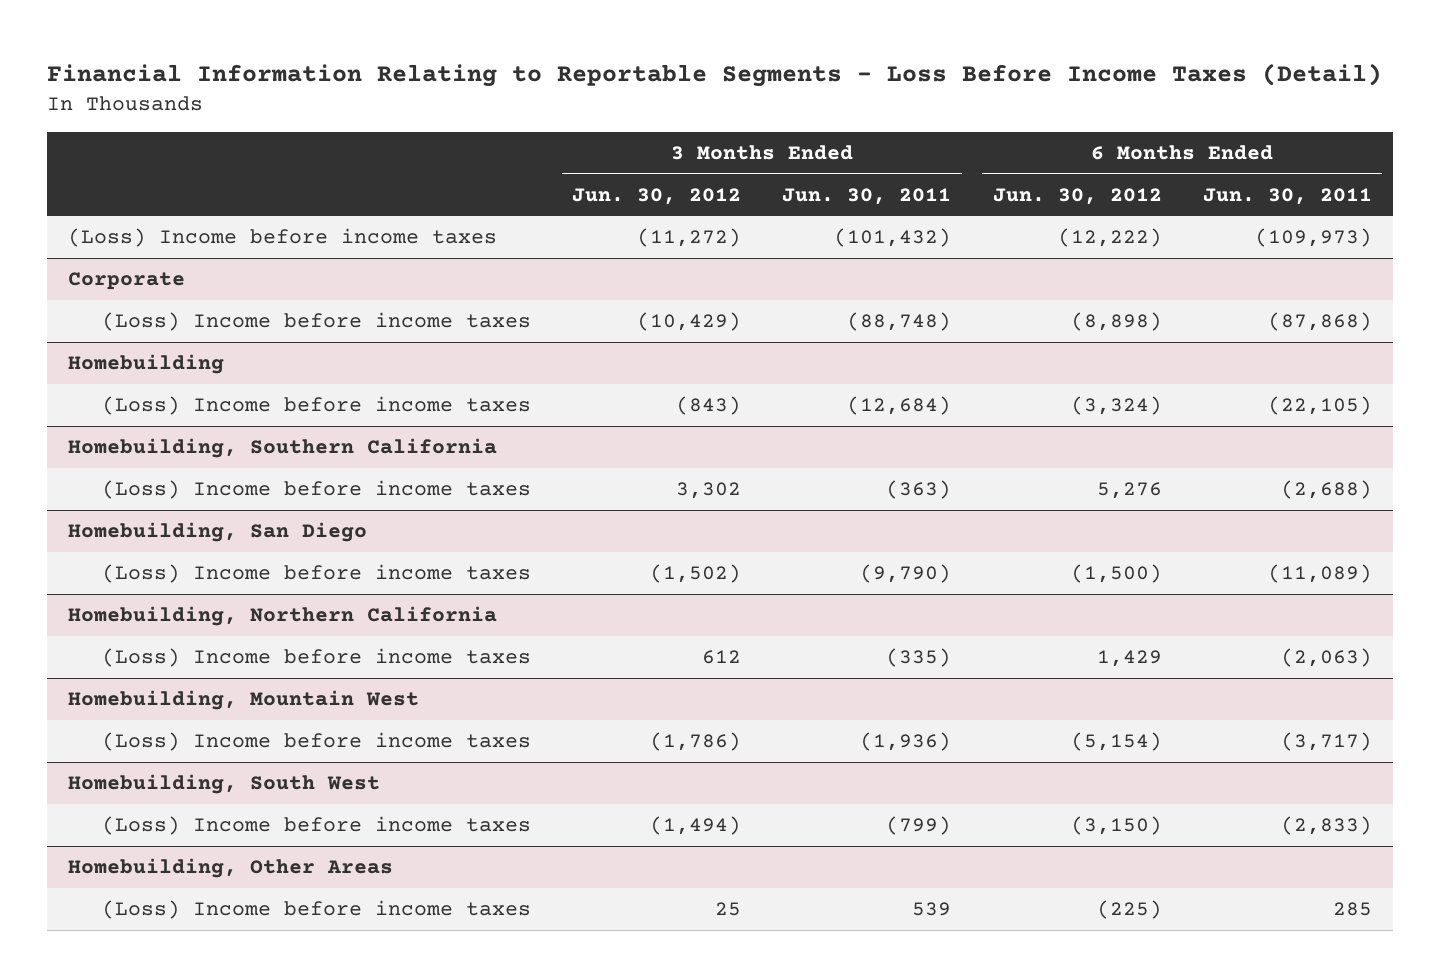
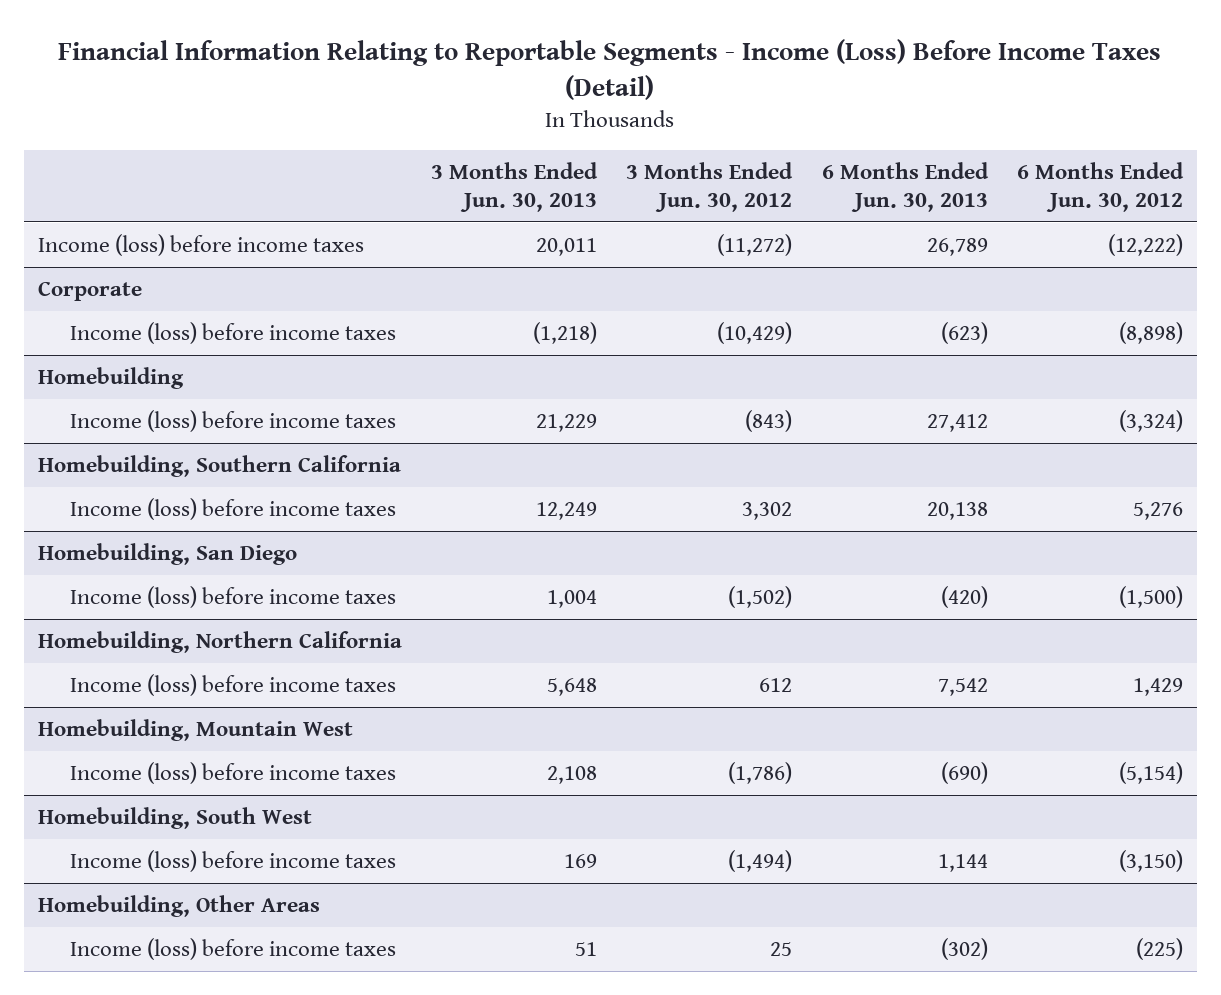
- Financial Information Relating to Reportable Segments - Loss Before Income Taxes (Detail)
+ Financial Information Relating to Reportable Segments - Income (Loss) Before Income Taxes (Detail)
- | 3 Months Ended Jun. 30, 2012 | 3 Months Ended Jun. 30, 2011 | 6 Months Ended Jun. 30, 2012 | 6 Months Ended Jun. 30, 2011
+ | 3 Months Ended Jun. 30, 2013 | 3 Months Ended Jun. 30, 2012 | 6 Months Ended Jun. 30, 2013 | 6 Months Ended Jun. 30, 2012
- (Loss) Income before income taxes | (11,272) | (101,432) | (12,222) | (109,973)
+ Income (loss) before income taxes | 20,011 | (11,272) | 26,789 | (12,222)
@ Corporate
- (Loss) Income before income taxes | (10,429) | (88,748) | (8,898) | (87,868)
+ Income (loss) before income taxes | (1,218) | (10,429) | (623) | (8,898)
@ Homebuilding
- (Loss) Income before income taxes | (843) | (12,684) | (3,324) | (22,105)
+ Income (loss) before income taxes | 21,229 | (843) | 27,412 | (3,324)
@ Homebuilding, Southern California
- (Loss) Income before income taxes | 3,302 | (363) | 5,276 | (2,688)
+ Income (loss) before income taxes | 12,249 | 3,302 | 20,138 | 5,276
@ Homebuilding, San Diego
- (Loss) Income before income taxes | (1,502) | (9,790) | (1,500) | (11,089)
+ Income (loss) before income taxes | 1,004 | (1,502) | (420) | (1,500)
@ Homebuilding, Northern California
- (Loss) Income before income taxes | 612 | (335) | 1,429 | (2,063)
+ Income (loss) before income taxes | 5,648 | 612 | 7,542 | 1,429
@ Homebuilding, Mountain West
- (Loss) Income before income taxes | (1,786) | (1,936) | (5,154) | (3,717)
+ Income (loss) before income taxes | 2,108 | (1,786) | (690) | (5,154)
@ Homebuilding, South West
- (Loss) Income before income taxes | (1,494) | (799) | (3,150) | (2,833)
+ Income (loss) before income taxes | 169 | (1,494) | 1,144 | (3,150)
@ Homebuilding, Other Areas
- (Loss) Income before income taxes | 25 | 539 | (225) | 285
+ Income (loss) before income taxes | 51 | 25 | (302) | (225)

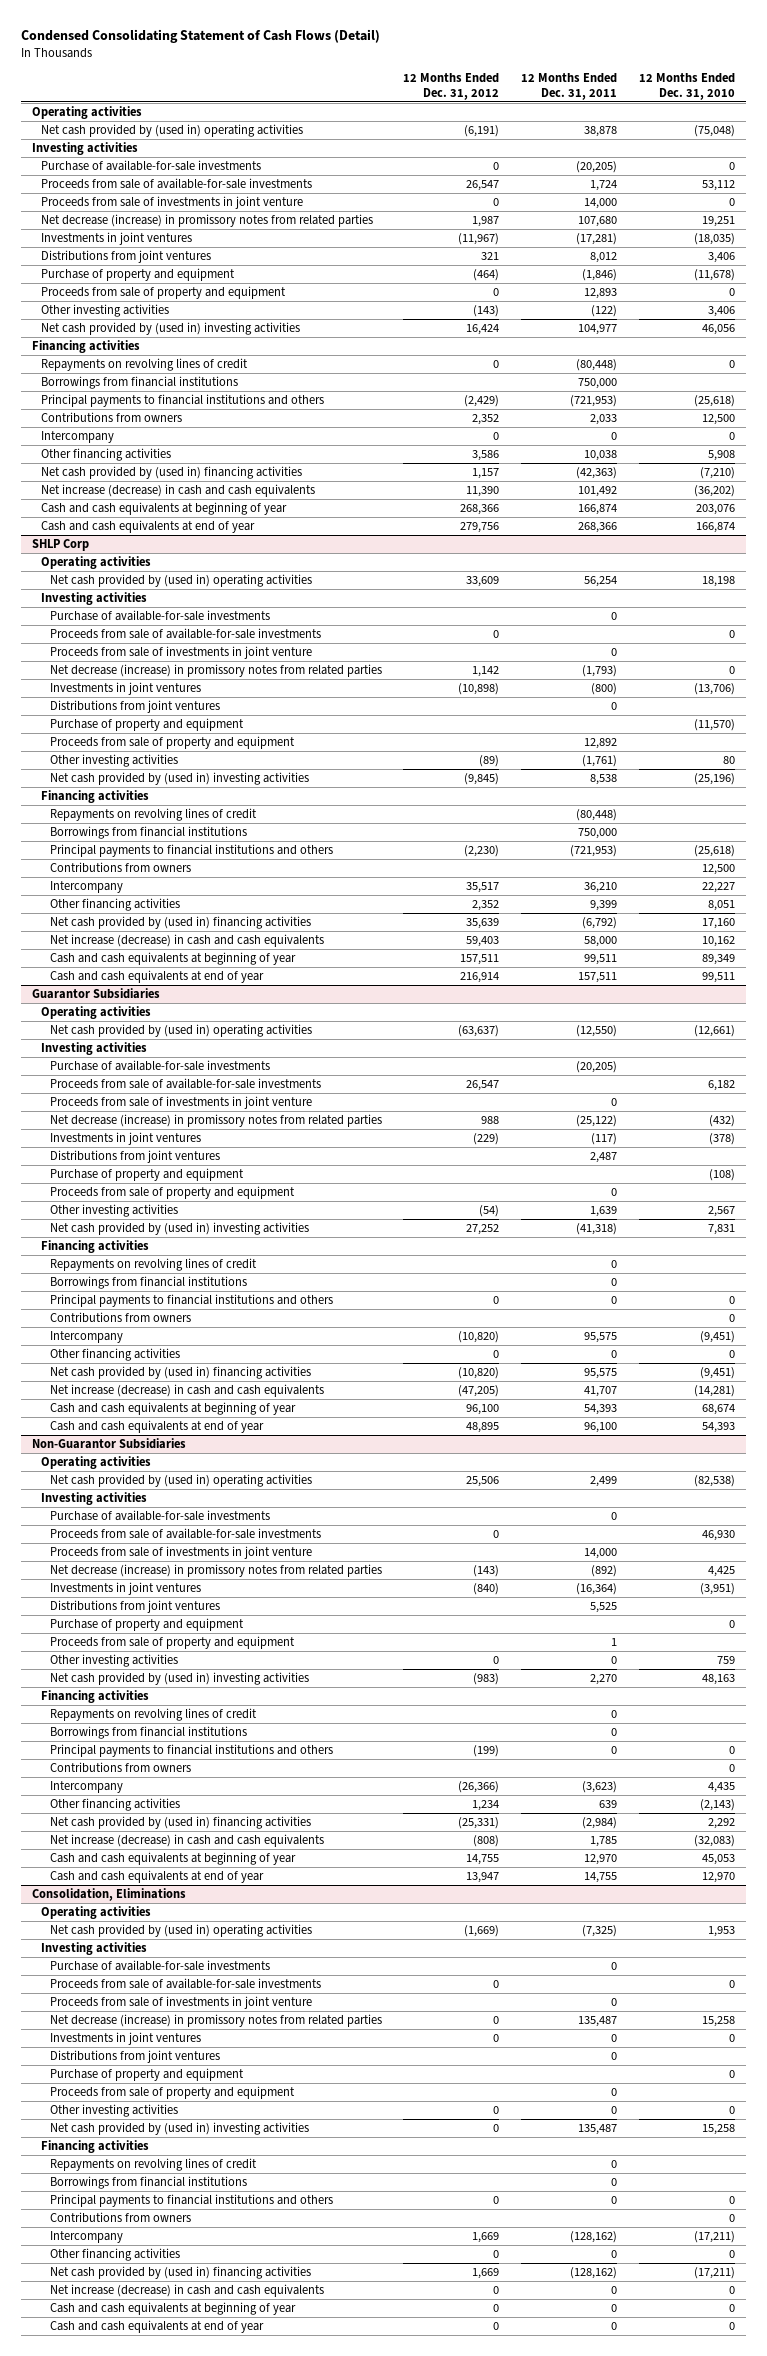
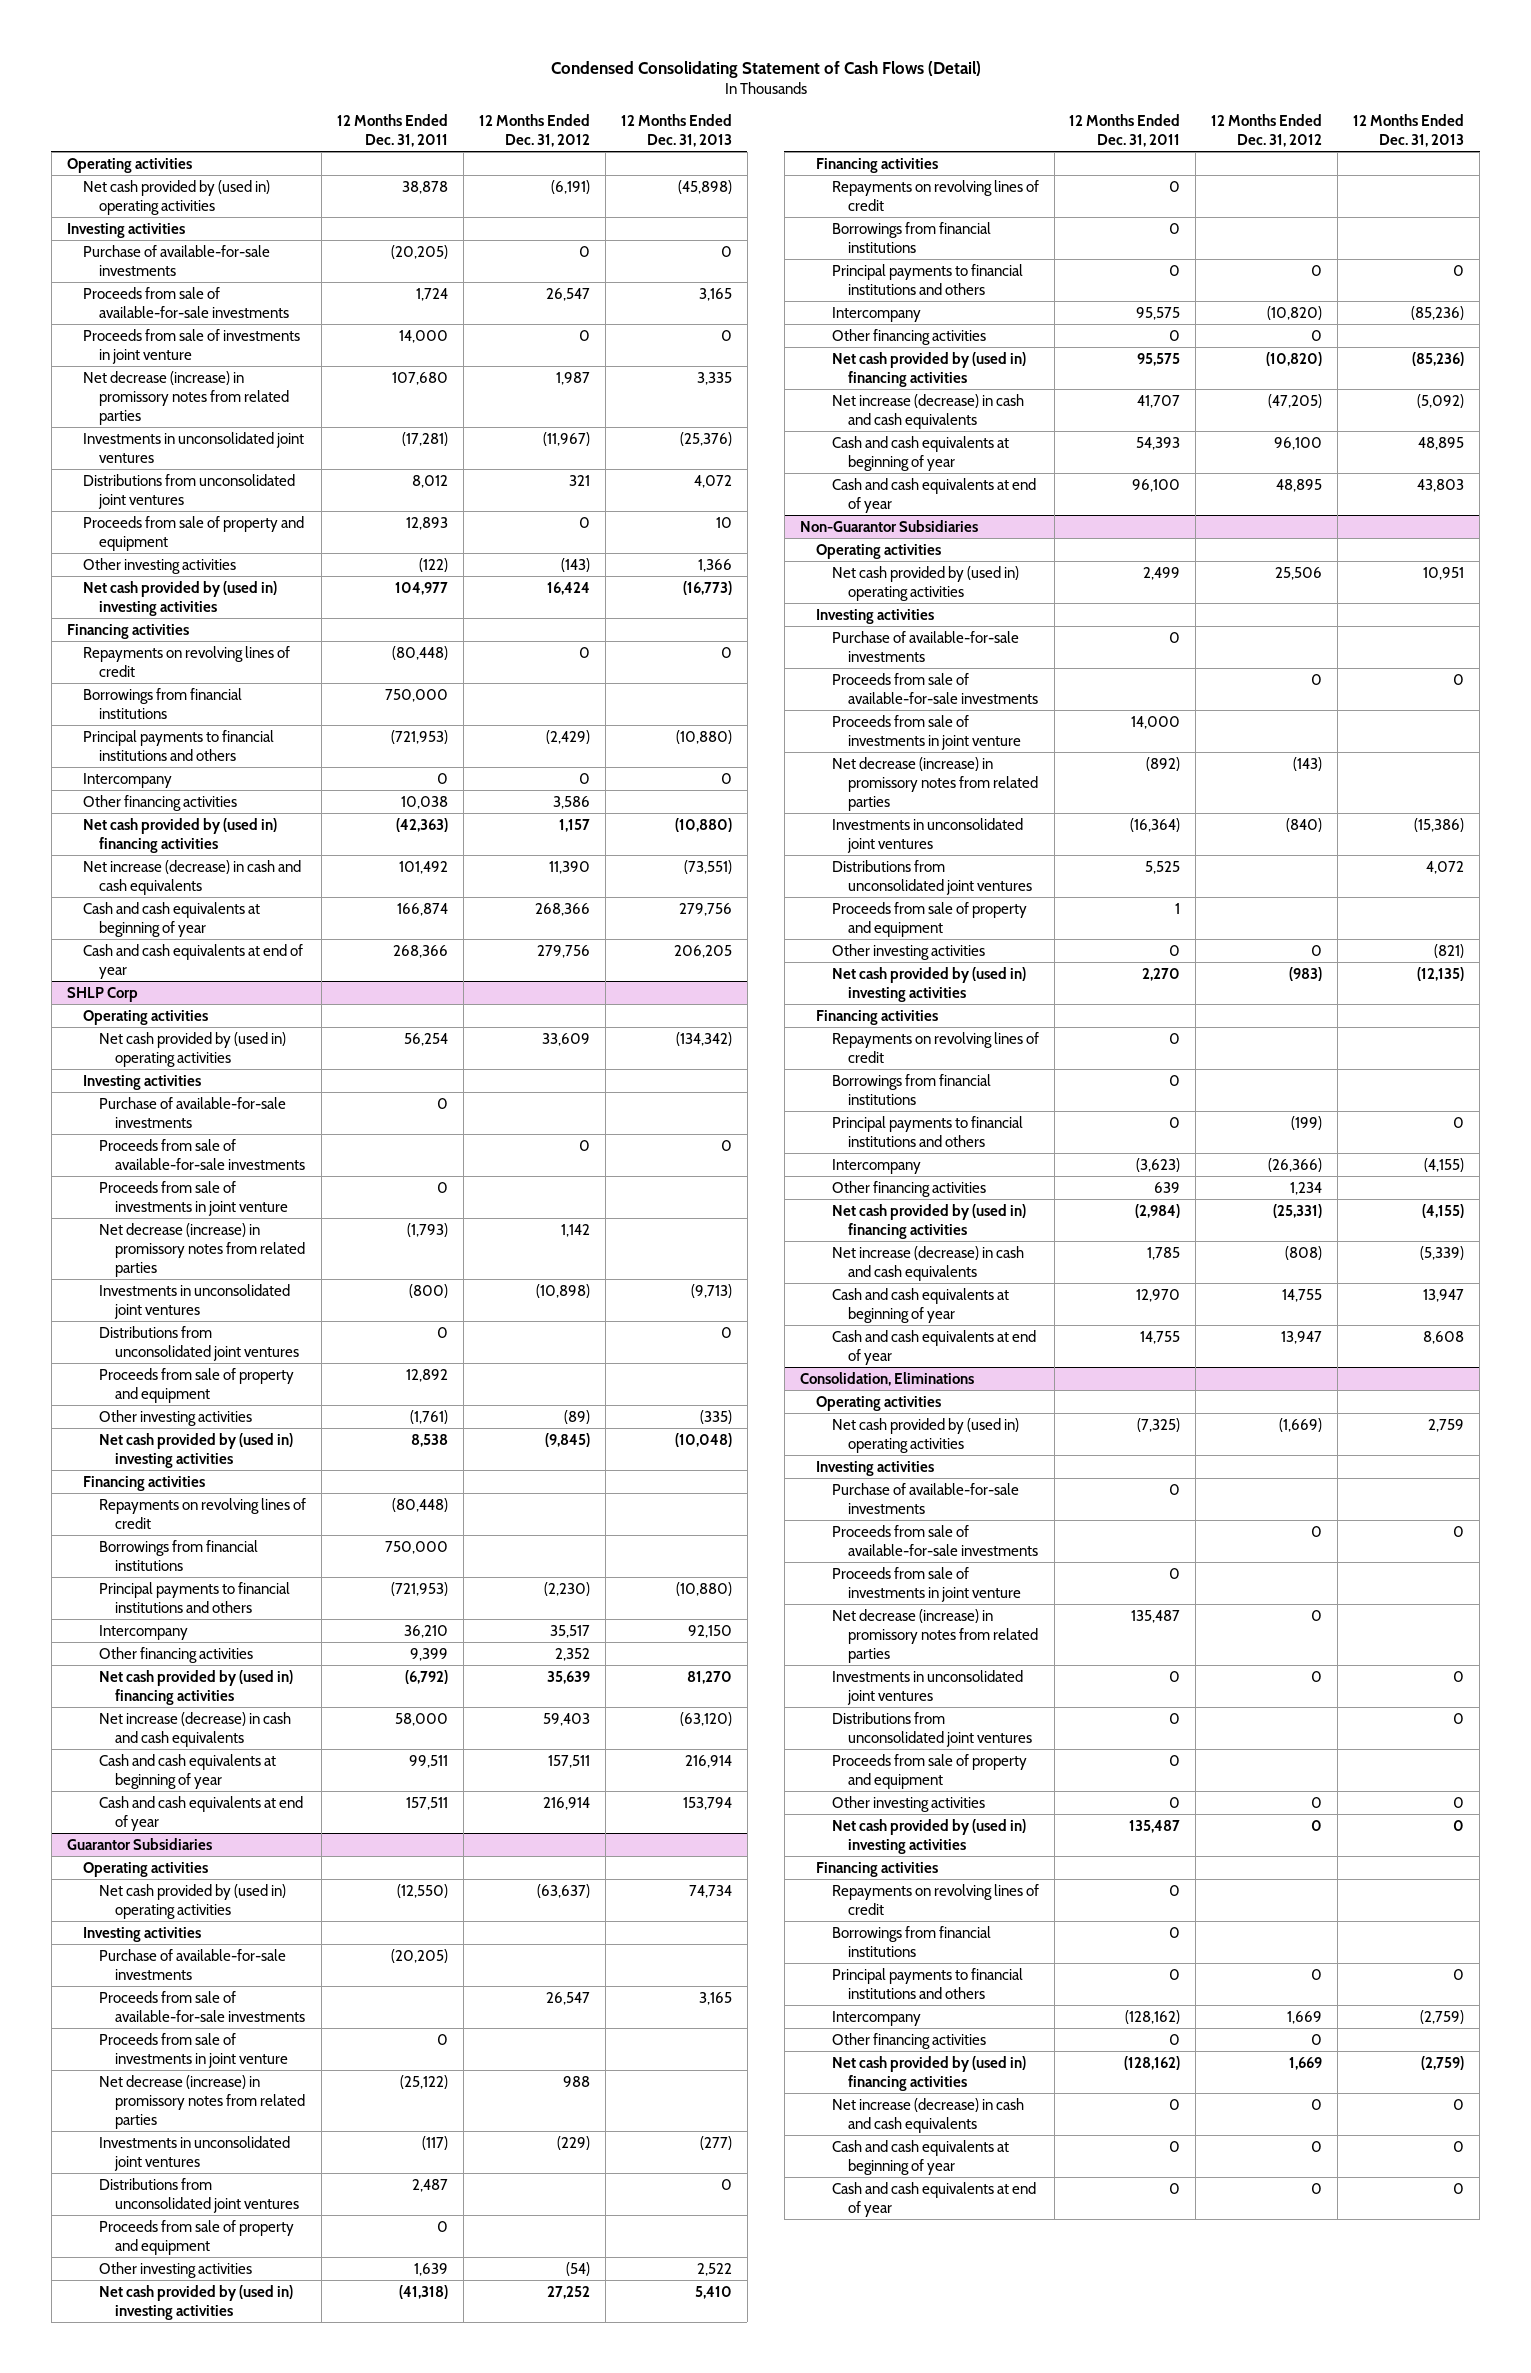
- | 12 Months Ended Dec. 31, 2012 | 12 Months Ended Dec. 31, 2011 | 12 Months Ended Dec. 31, 2010
+ | 12 Months Ended Dec. 31, 2011 | 12 Months Ended Dec. 31, 2012 | 12 Months Ended Dec. 31, 2013
- Investments in joint ventures | (11,967) | (17,281) | (18,035)
- Distributions from joint ventures | 321 | 8,012 | 3,406
- Purchase of property and equipment | (464) | (1,846) | (11,678)
+ Investments in unconsolidated joint ventures | (17,281) | (11,967) | (25,376)
+ Distributions from unconsolidated joint ventures | 8,012 | 321 | 4,072
- Contributions from owners | 2,352 | 2,033 | 12,500
@ SHLP Corp
- Investments in joint ventures | (10,898) | (800) | (13,706)
- Distributions from joint ventures | | 0 |
- Purchase of property and equipment | | | (11,570)
+ Investments in unconsolidated joint ventures | (800) | (10,898) | (9,713)
+ Distributions from unconsolidated joint ventures | 0 | | 0
- Contributions from owners | | | 12,500
@ Guarantor Subsidiaries
- Investments in joint ventures | (229) | (117) | (378)
- Distributions from joint ventures | | 2,487 |
- Purchase of property and equipment | | | (108)
+ Investments in unconsolidated joint ventures | (117) | (229) | (277)
+ Distributions from unconsolidated joint ventures | 2,487 | | 0
- Contributions from owners | | | 0
@ Non-Guarantor Subsidiaries
- Investments in joint ventures | (840) | (16,364) | (3,951)
- Distributions from joint ventures | | 5,525 |
- Purchase of property and equipment | | | 0
+ Investments in unconsolidated joint ventures | (16,364) | (840) | (15,386)
+ Distributions from unconsolidated joint ventures | 5,525 | | 4,072
- Contributions from owners | | | 0
@ Consolidation, Eliminations
- Investments in joint ventures | 0 | 0 | 0
- Distributions from joint ventures | | 0 |
- Purchase of property and equipment | | | 0
+ Investments in unconsolidated joint ventures | 0 | 0 | 0
+ Distributions from unconsolidated joint ventures | 0 | | 0
- Contributions from owners | | | 0

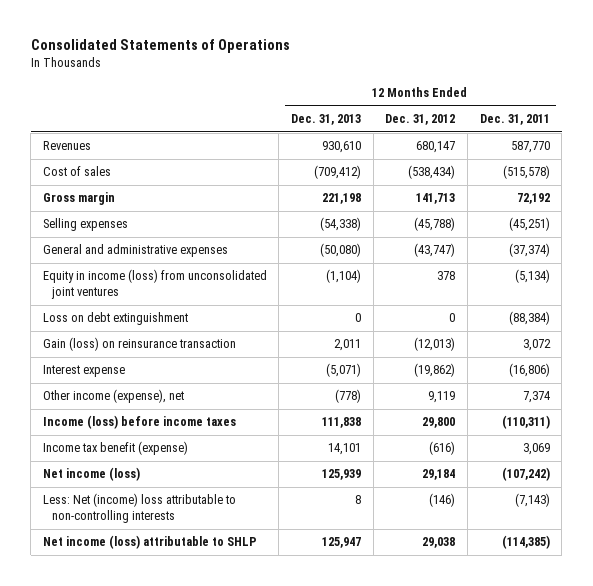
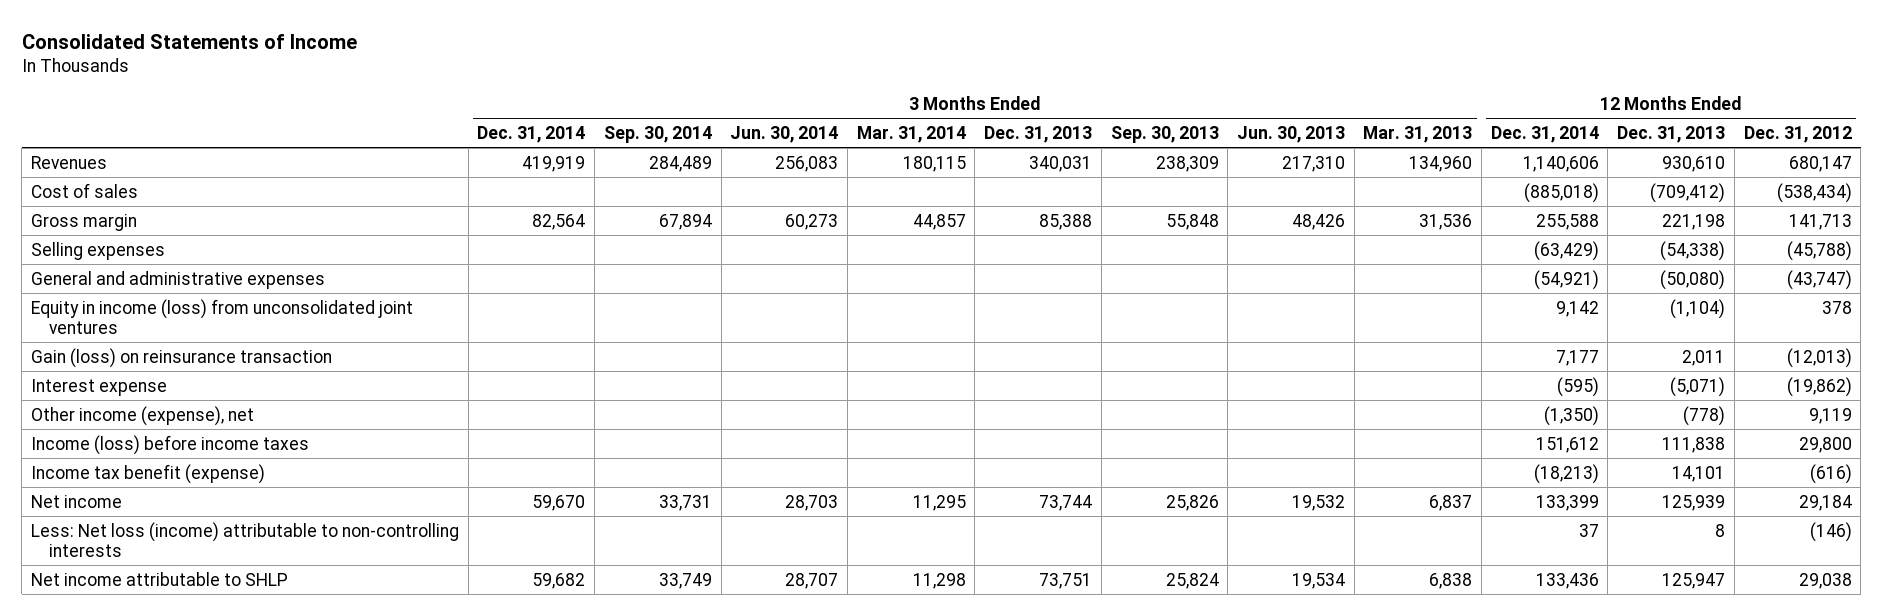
- Consolidated Statements of Operations
+ Consolidated Statements of Income
- | 12 Months Ended Dec. 31, 2013 | 12 Months Ended Dec. 31, 2012 | 12 Months Ended Dec. 31, 2011
+ | 3 Months Ended Dec. 31, 2014 | 3 Months Ended Sep. 30, 2014 | 3 Months Ended Jun. 30, 2014 | 3 Months Ended Mar. 31, 2014 | 3 Months Ended Dec. 31, 2013 | 3 Months Ended Sep. 30, 2013 | 3 Months Ended Jun. 30, 2013 | 3 Months Ended Mar. 31, 2013 | 12 Months Ended Dec. 31, 2014 | 12 Months Ended Dec. 31, 2013 | 12 Months Ended Dec. 31, 2012
- Loss on debt extinguishment | 0 | 0 | (88,384)
- Net income (loss) | 125,939 | 29,184 | (107,242)
- Less: Net (income) loss attributable to non-controlling interests | 8 | (146) | (7,143)
- Net income (loss) attributable to SHLP | 125,947 | 29,038 | (114,385)
+ Net income | 59,670 | 33,731 | 28,703 | 11,295 | 73,744 | 25,826 | 19,532 | 6,837 | 133,399 | 125,939 | 29,184
+ Less: Net loss (income) attributable to non-controlling interests | | | | | | | | | 37 | 8 | (146)
+ Net income attributable to SHLP | 59,682 | 33,749 | 28,707 | 11,298 | 73,751 | 25,824 | 19,534 | 6,838 | 133,436 | 125,947 | 29,038

